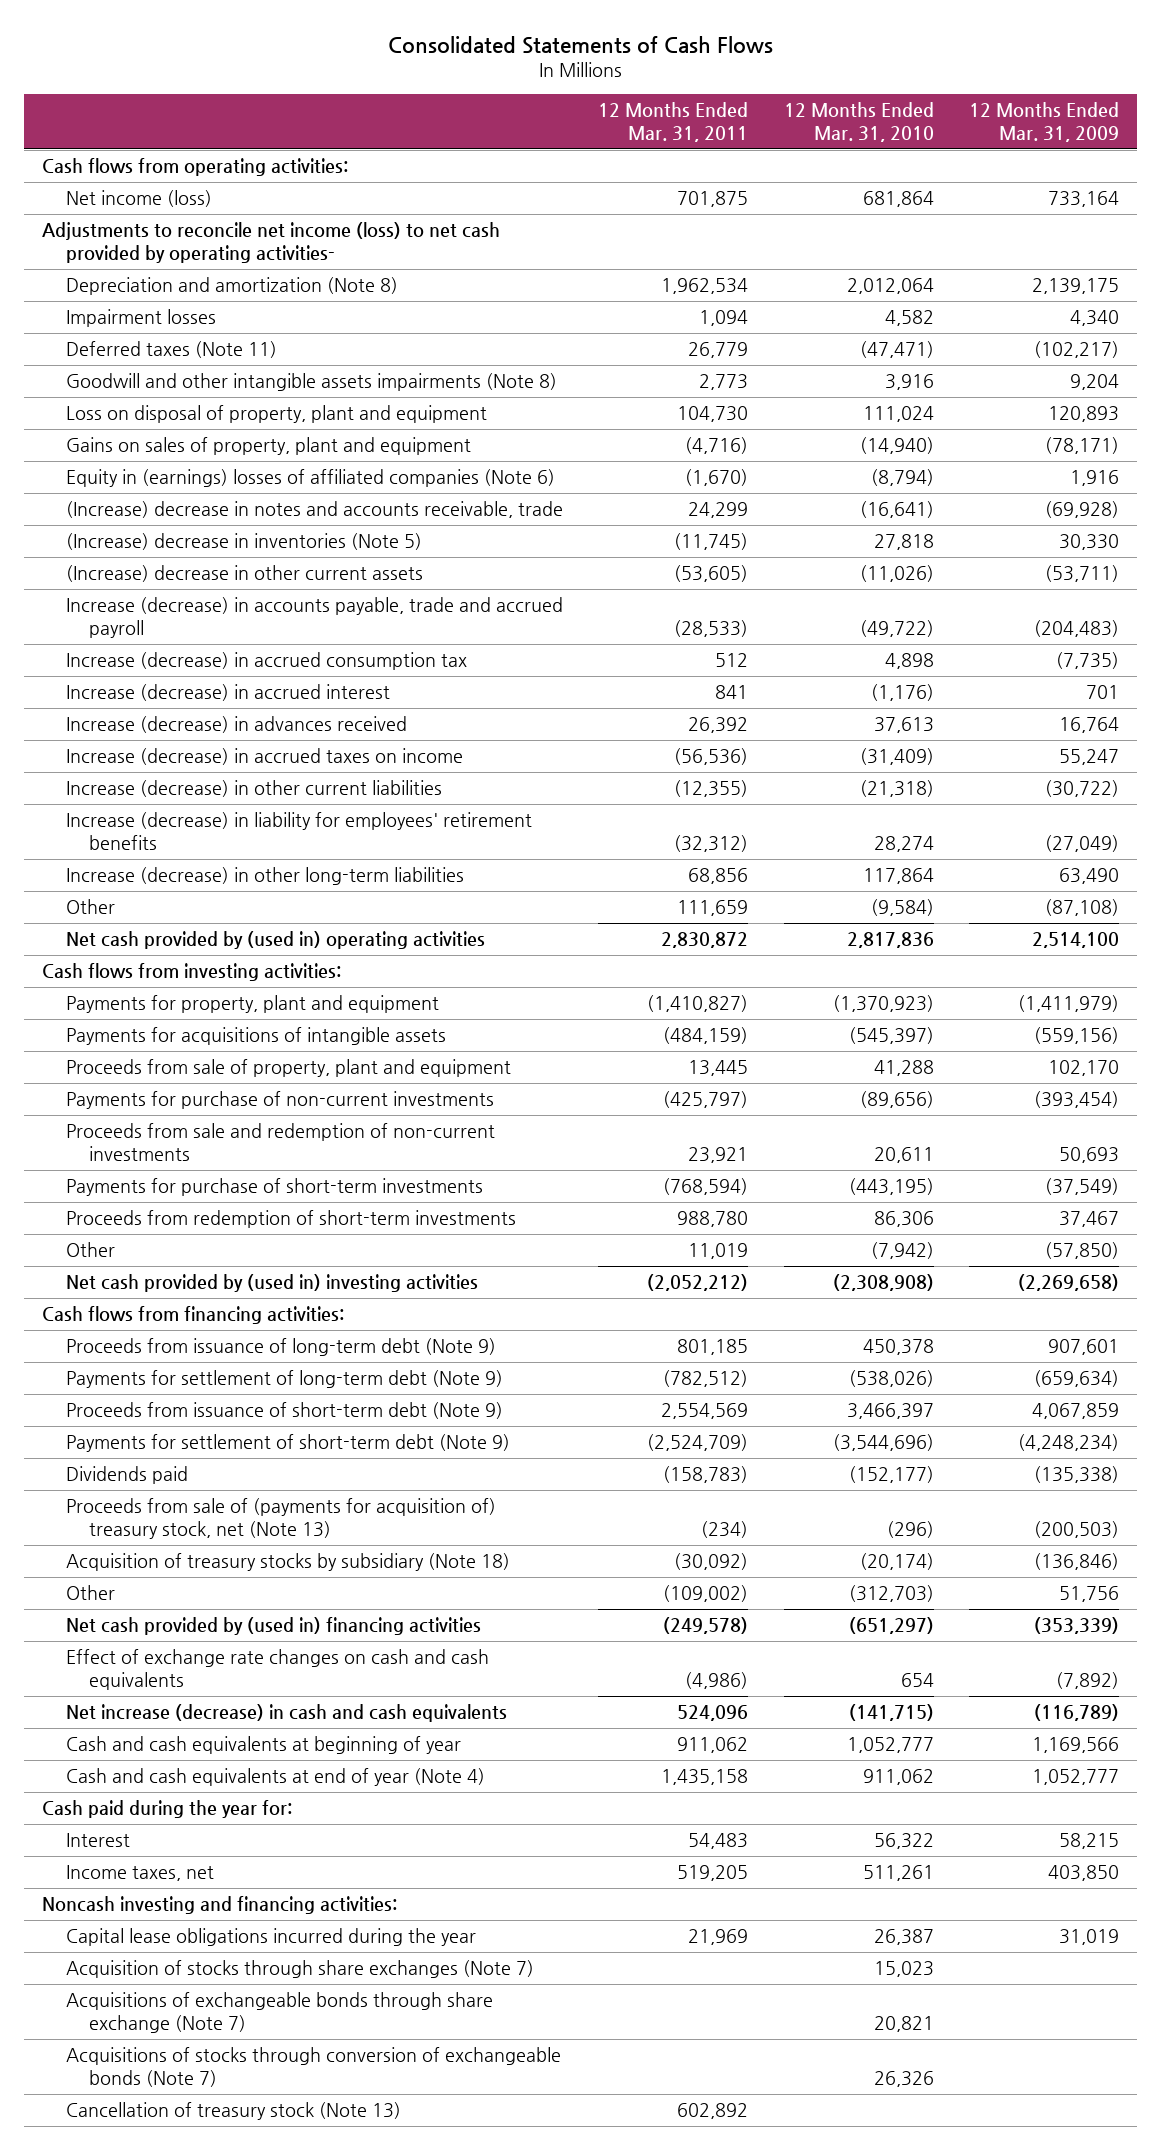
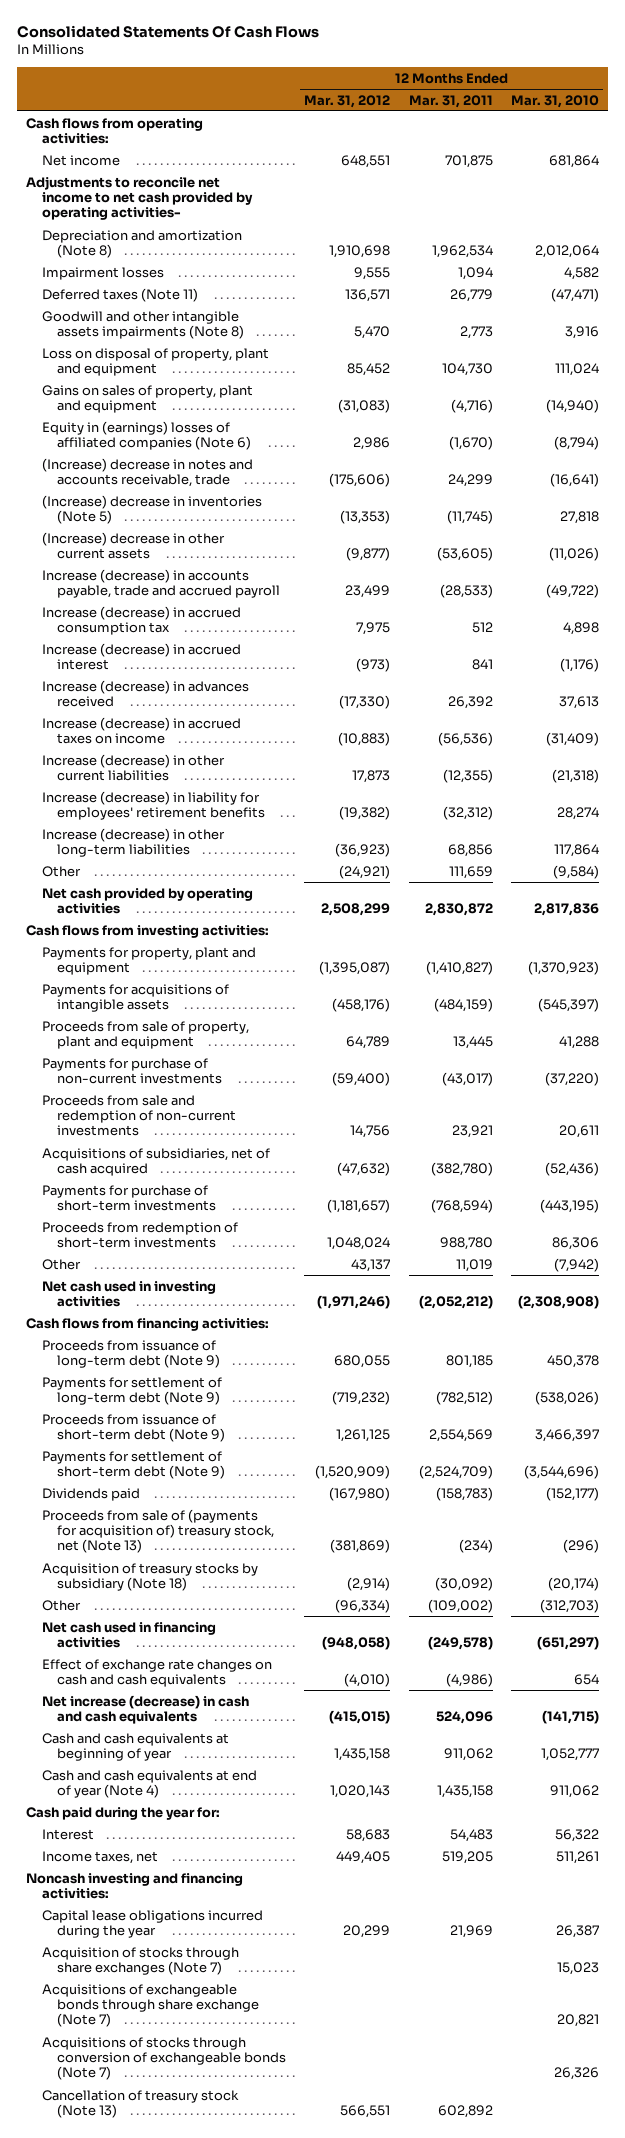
- Consolidated Statements of Cash Flows
+ Consolidated Statements Of Cash Flows
- | 12 Months Ended Mar. 31, 2011 | 12 Months Ended Mar. 31, 2010 | 12 Months Ended Mar. 31, 2009
+ | 12 Months Ended Mar. 31, 2012 | 12 Months Ended Mar. 31, 2011 | 12 Months Ended Mar. 31, 2010
- Net income (loss) | 701,875 | 681,864 | 733,164
- Adjustments to reconcile net income (loss) to net cash provided by operating activities-
+ Net income | 648,551 | 701,875 | 681,864
+ Adjustments to reconcile net income to net cash provided by operating activities-
- Net cash provided by (used in) operating activities | 2,830,872 | 2,817,836 | 2,514,100
+ Net cash provided by operating activities | 2,508,299 | 2,830,872 | 2,817,836
- Payments for purchase of non-current investments | (425,797) | (89,656) | (393,454)
+ Payments for purchase of non-current investments | (59,400) | (43,017) | (37,220)
+ Acquisitions of subsidiaries, net of cash acquired | (47,632) | (382,780) | (52,436)
- Net cash provided by (used in) investing activities | (2,052,212) | (2,308,908) | (2,269,658)
+ Net cash used in investing activities | (1,971,246) | (2,052,212) | (2,308,908)
- Net cash provided by (used in) financing activities | (249,578) | (651,297) | (353,339)
+ Net cash used in financing activities | (948,058) | (249,578) | (651,297)

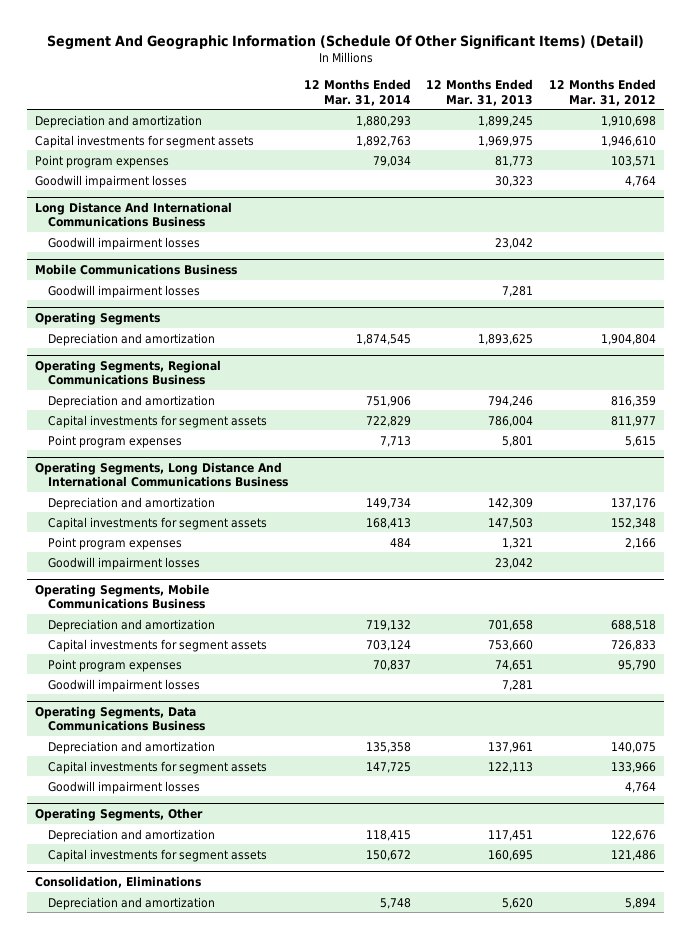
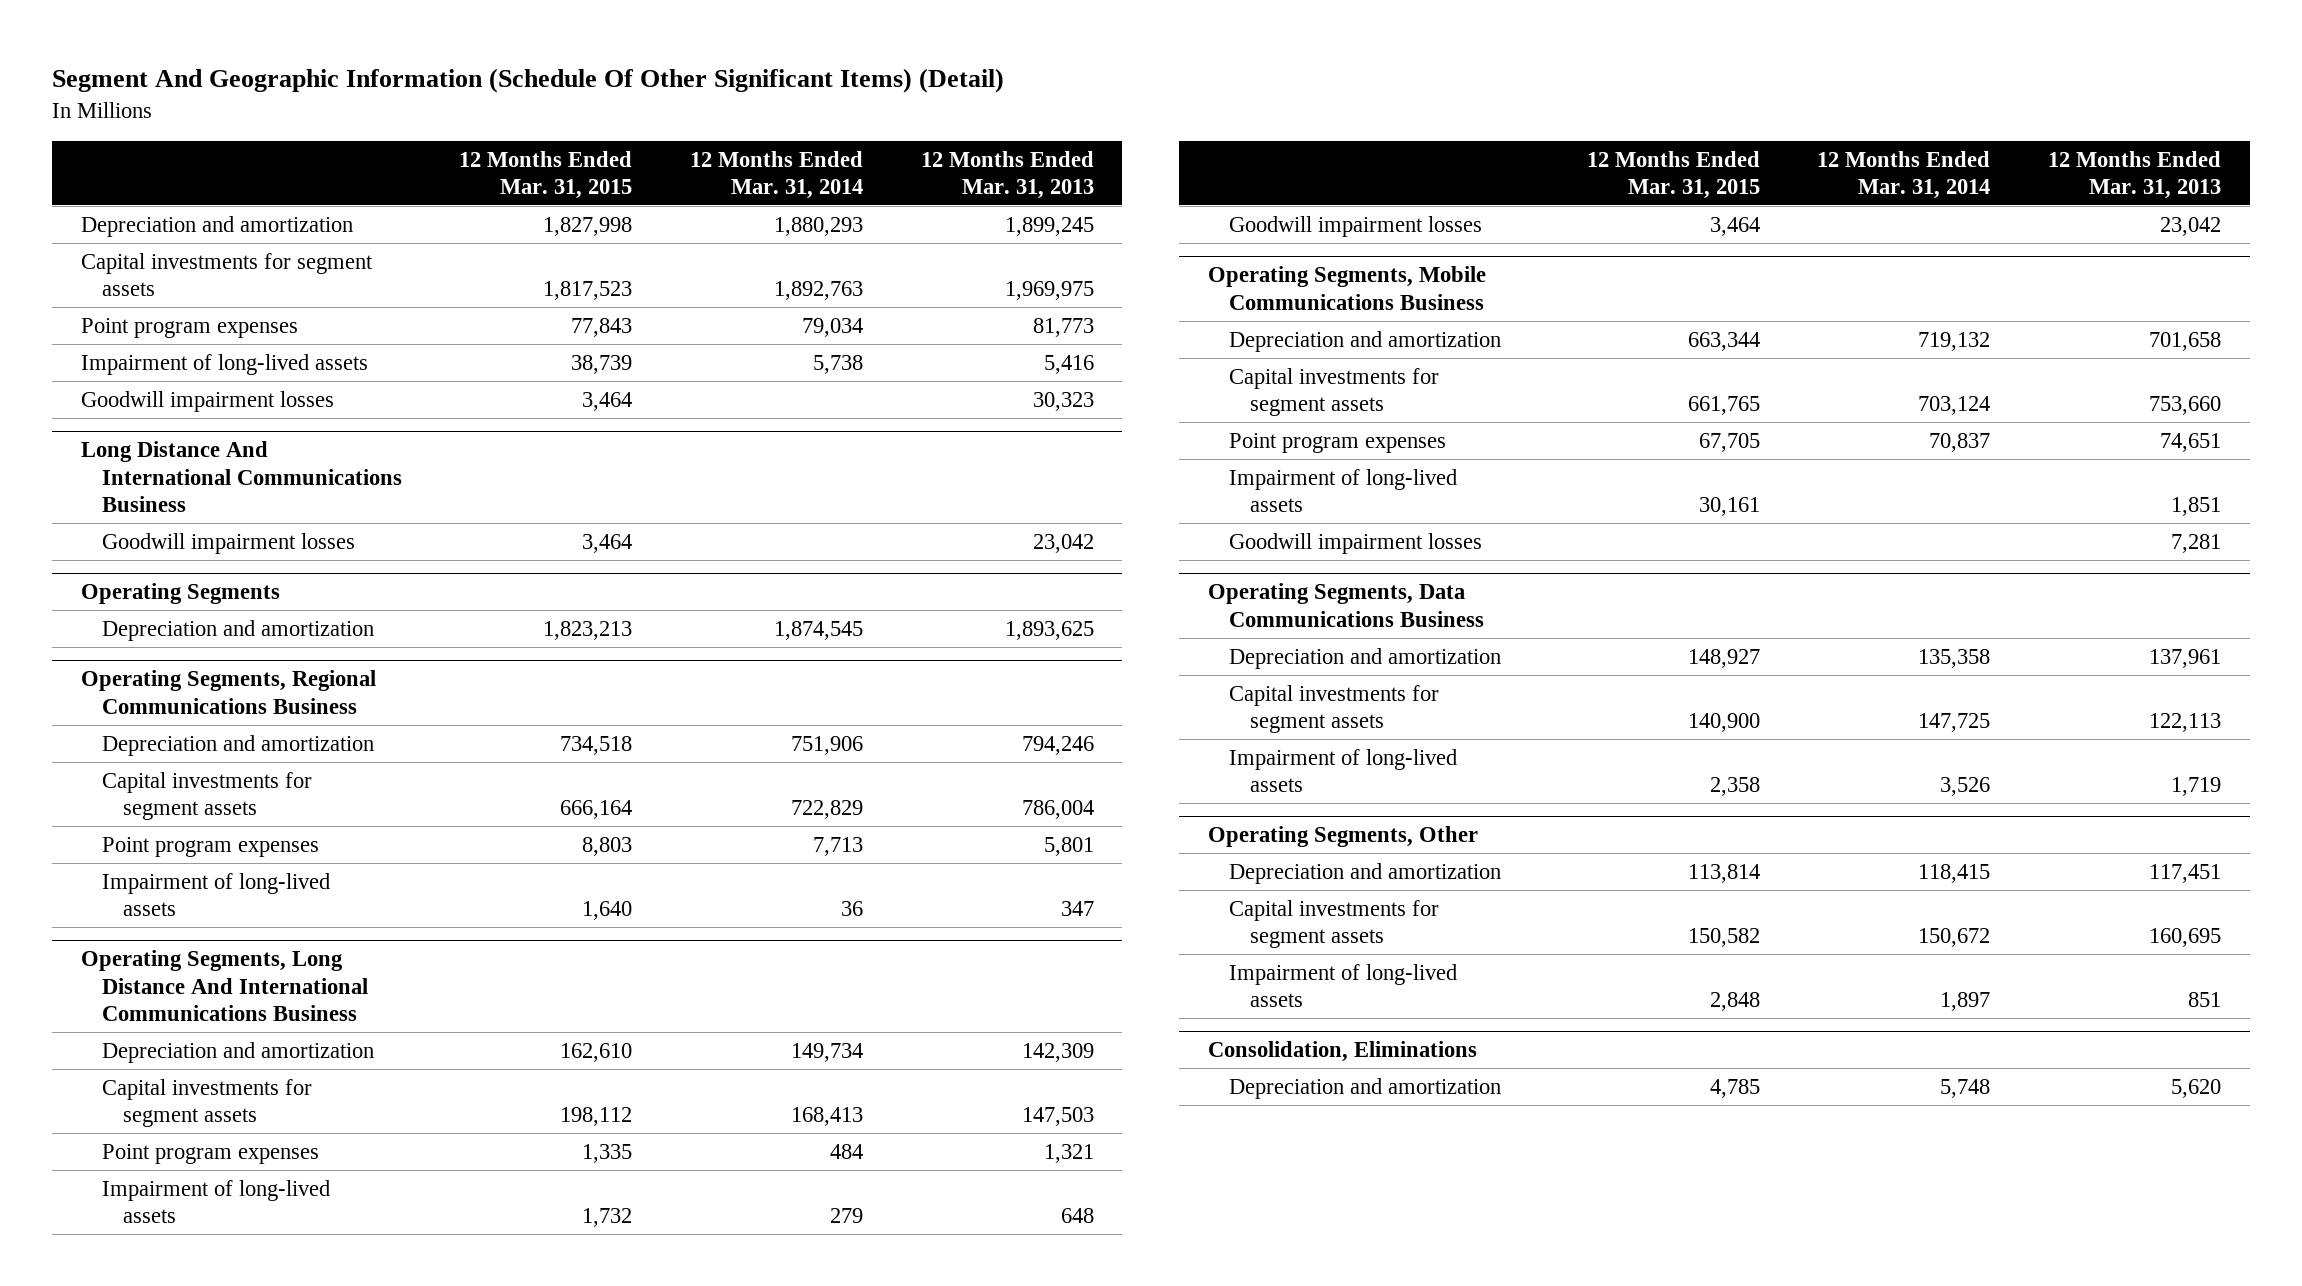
- | 12 Months Ended Mar. 31, 2014 | 12 Months Ended Mar. 31, 2013 | 12 Months Ended Mar. 31, 2012
+ | 12 Months Ended Mar. 31, 2015 | 12 Months Ended Mar. 31, 2014 | 12 Months Ended Mar. 31, 2013
+ Impairment of long-lived assets | 38,739 | 5,738 | 5,416
- Mobile Communications Business
- Goodwill impairment losses | | 7,281 |
@ Operating Segments, Regional Communications Business
+ Impairment of long-lived assets | 1,640 | 36 | 347
@ Operating Segments, Long Distance And International Communications Business
+ Impairment of long-lived assets | 1,732 | 279 | 648
@ Operating Segments, Mobile Communications Business
+ Impairment of long-lived assets | 30,161 | | 1,851
@ Operating Segments, Data Communications Business
- Goodwill impairment losses | | | 4,764
+ Impairment of long-lived assets | 2,358 | 3,526 | 1,719
@ Operating Segments, Other
+ Impairment of long-lived assets | 2,848 | 1,897 | 851

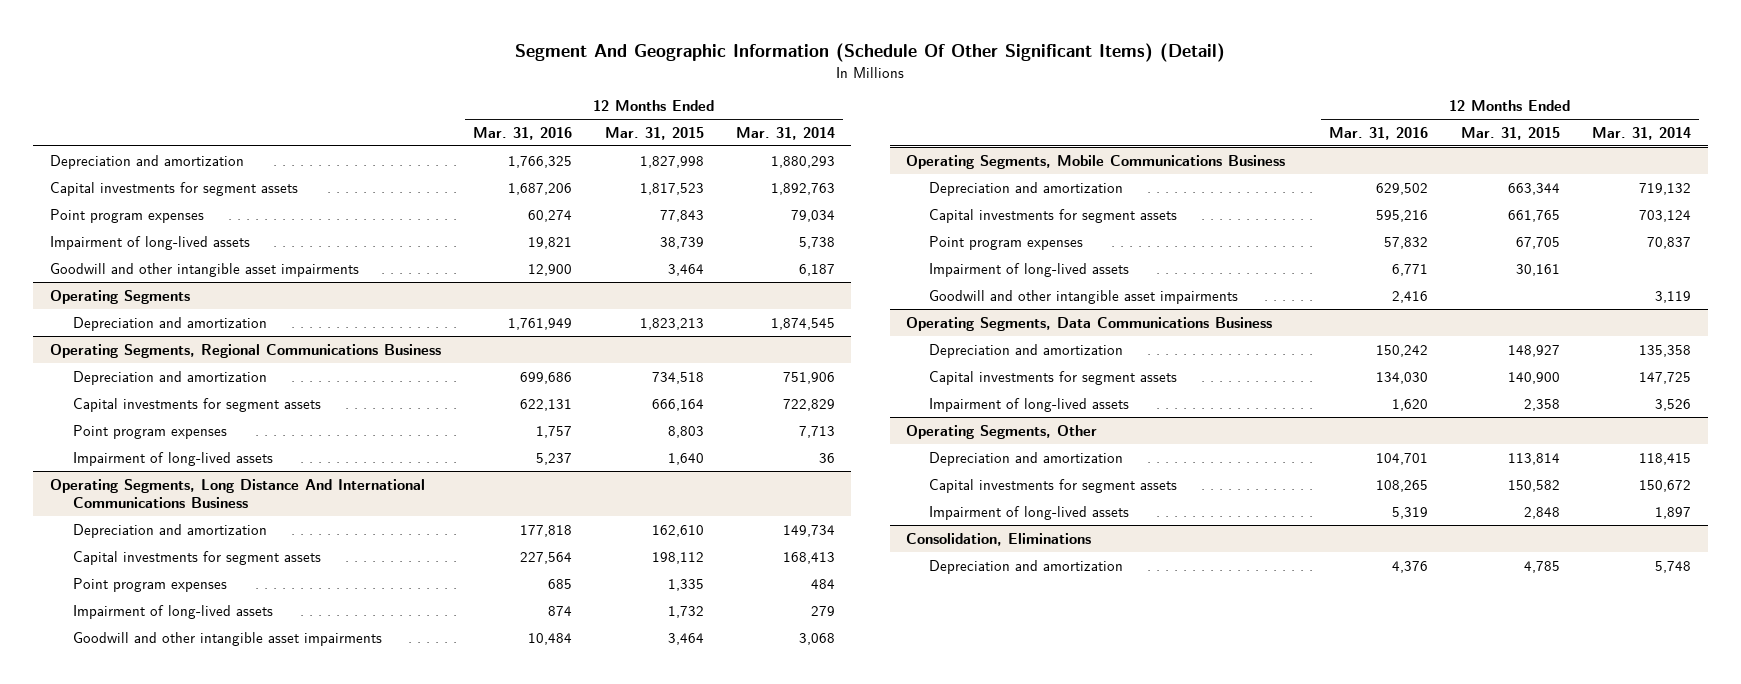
- | 12 Months Ended Mar. 31, 2015 | 12 Months Ended Mar. 31, 2014 | 12 Months Ended Mar. 31, 2013
+ | 12 Months Ended Mar. 31, 2016 | 12 Months Ended Mar. 31, 2015 | 12 Months Ended Mar. 31, 2014
- Goodwill impairment losses | 3,464 | | 30,323
- Long Distance And International Communications Business
- Goodwill impairment losses | 3,464 | | 23,042
+ Goodwill and other intangible asset impairments | 12,900 | 3,464 | 6,187
@ Operating Segments, Long Distance And International Communications Business
- Goodwill impairment losses | 3,464 | | 23,042
+ Goodwill and other intangible asset impairments | 10,484 | 3,464 | 3,068
@ Operating Segments, Mobile Communications Business
- Goodwill impairment losses | | | 7,281
+ Goodwill and other intangible asset impairments | 2,416 | | 3,119

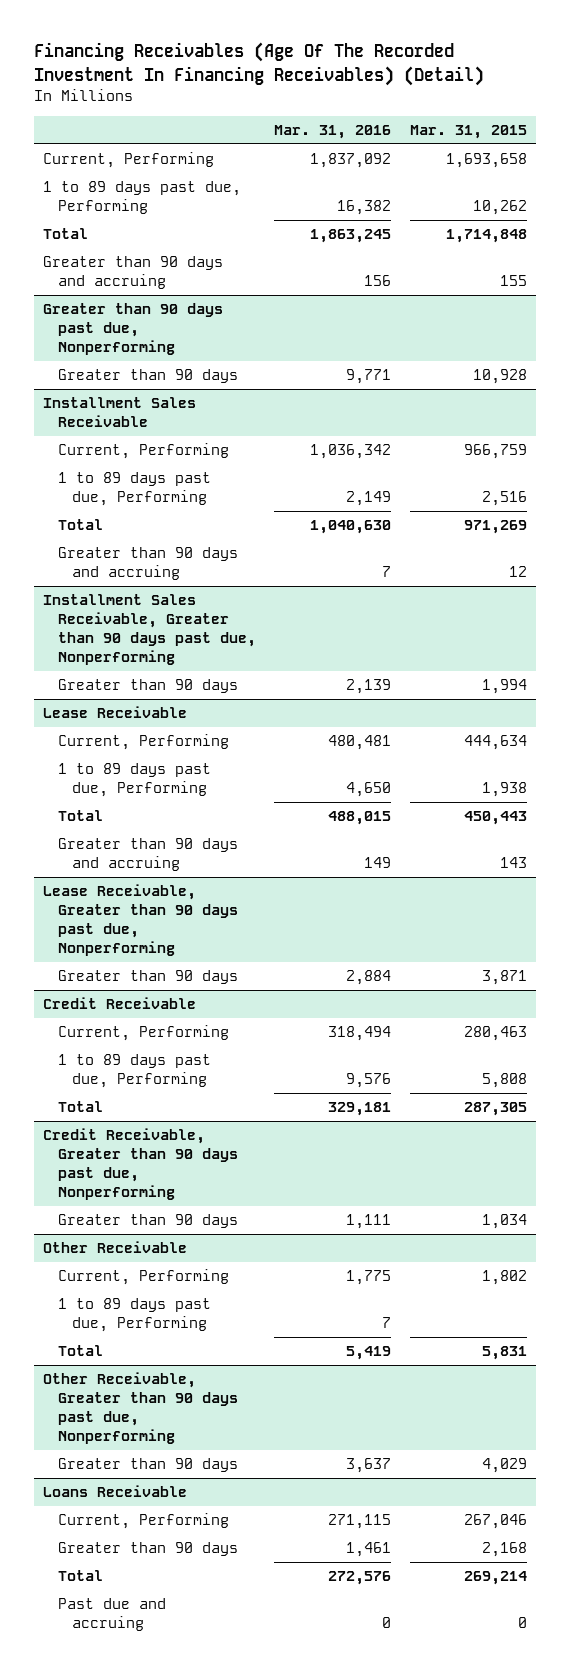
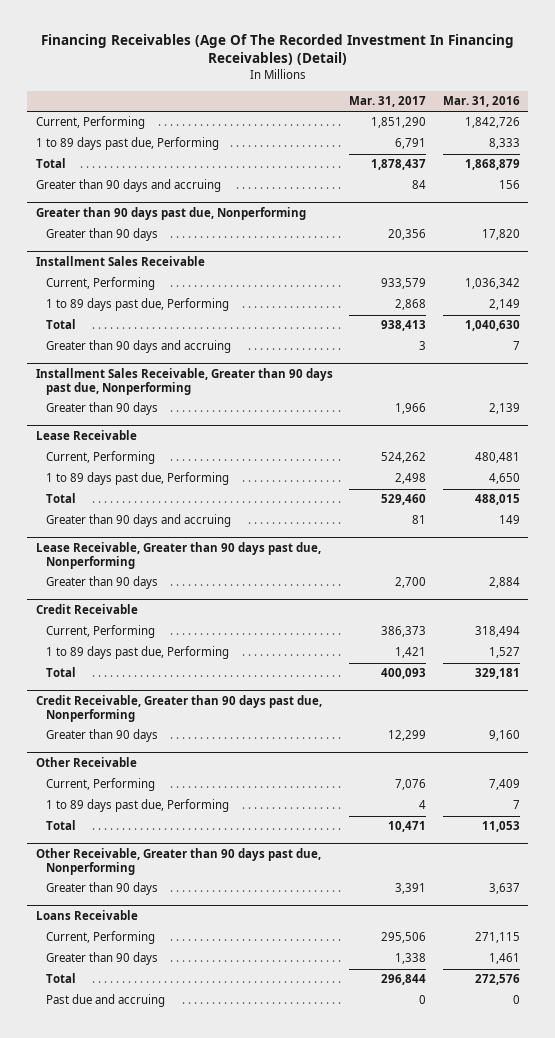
- | Mar. 31, 2016 | Mar. 31, 2015
+ | Mar. 31, 2017 | Mar. 31, 2016
- Current, Performing | 1,837,092 | 1,693,658
- 1 to 89 days past due, Performing | 16,382 | 10,262
- Total | 1,863,245 | 1,714,848
+ Current, Performing | 1,851,290 | 1,842,726
+ 1 to 89 days past due, Performing | 6,791 | 8,333
+ Total | 1,878,437 | 1,868,879
@ Greater than 90 days past due, Nonperforming
- Greater than 90 days | 9,771 | 10,928
+ Greater than 90 days | 20,356 | 17,820
@ Credit Receivable
- 1 to 89 days past due, Performing | 9,576 | 5,808
+ 1 to 89 days past due, Performing | 1,421 | 1,527
@ Credit Receivable, Greater than 90 days past due, Nonperforming
- Greater than 90 days | 1,111 | 1,034
+ Greater than 90 days | 12,299 | 9,160
@ Other Receivable
- Current, Performing | 1,775 | 1,802
+ Current, Performing | 7,076 | 7,409
- Total | 5,419 | 5,831
+ Total | 10,471 | 11,053

